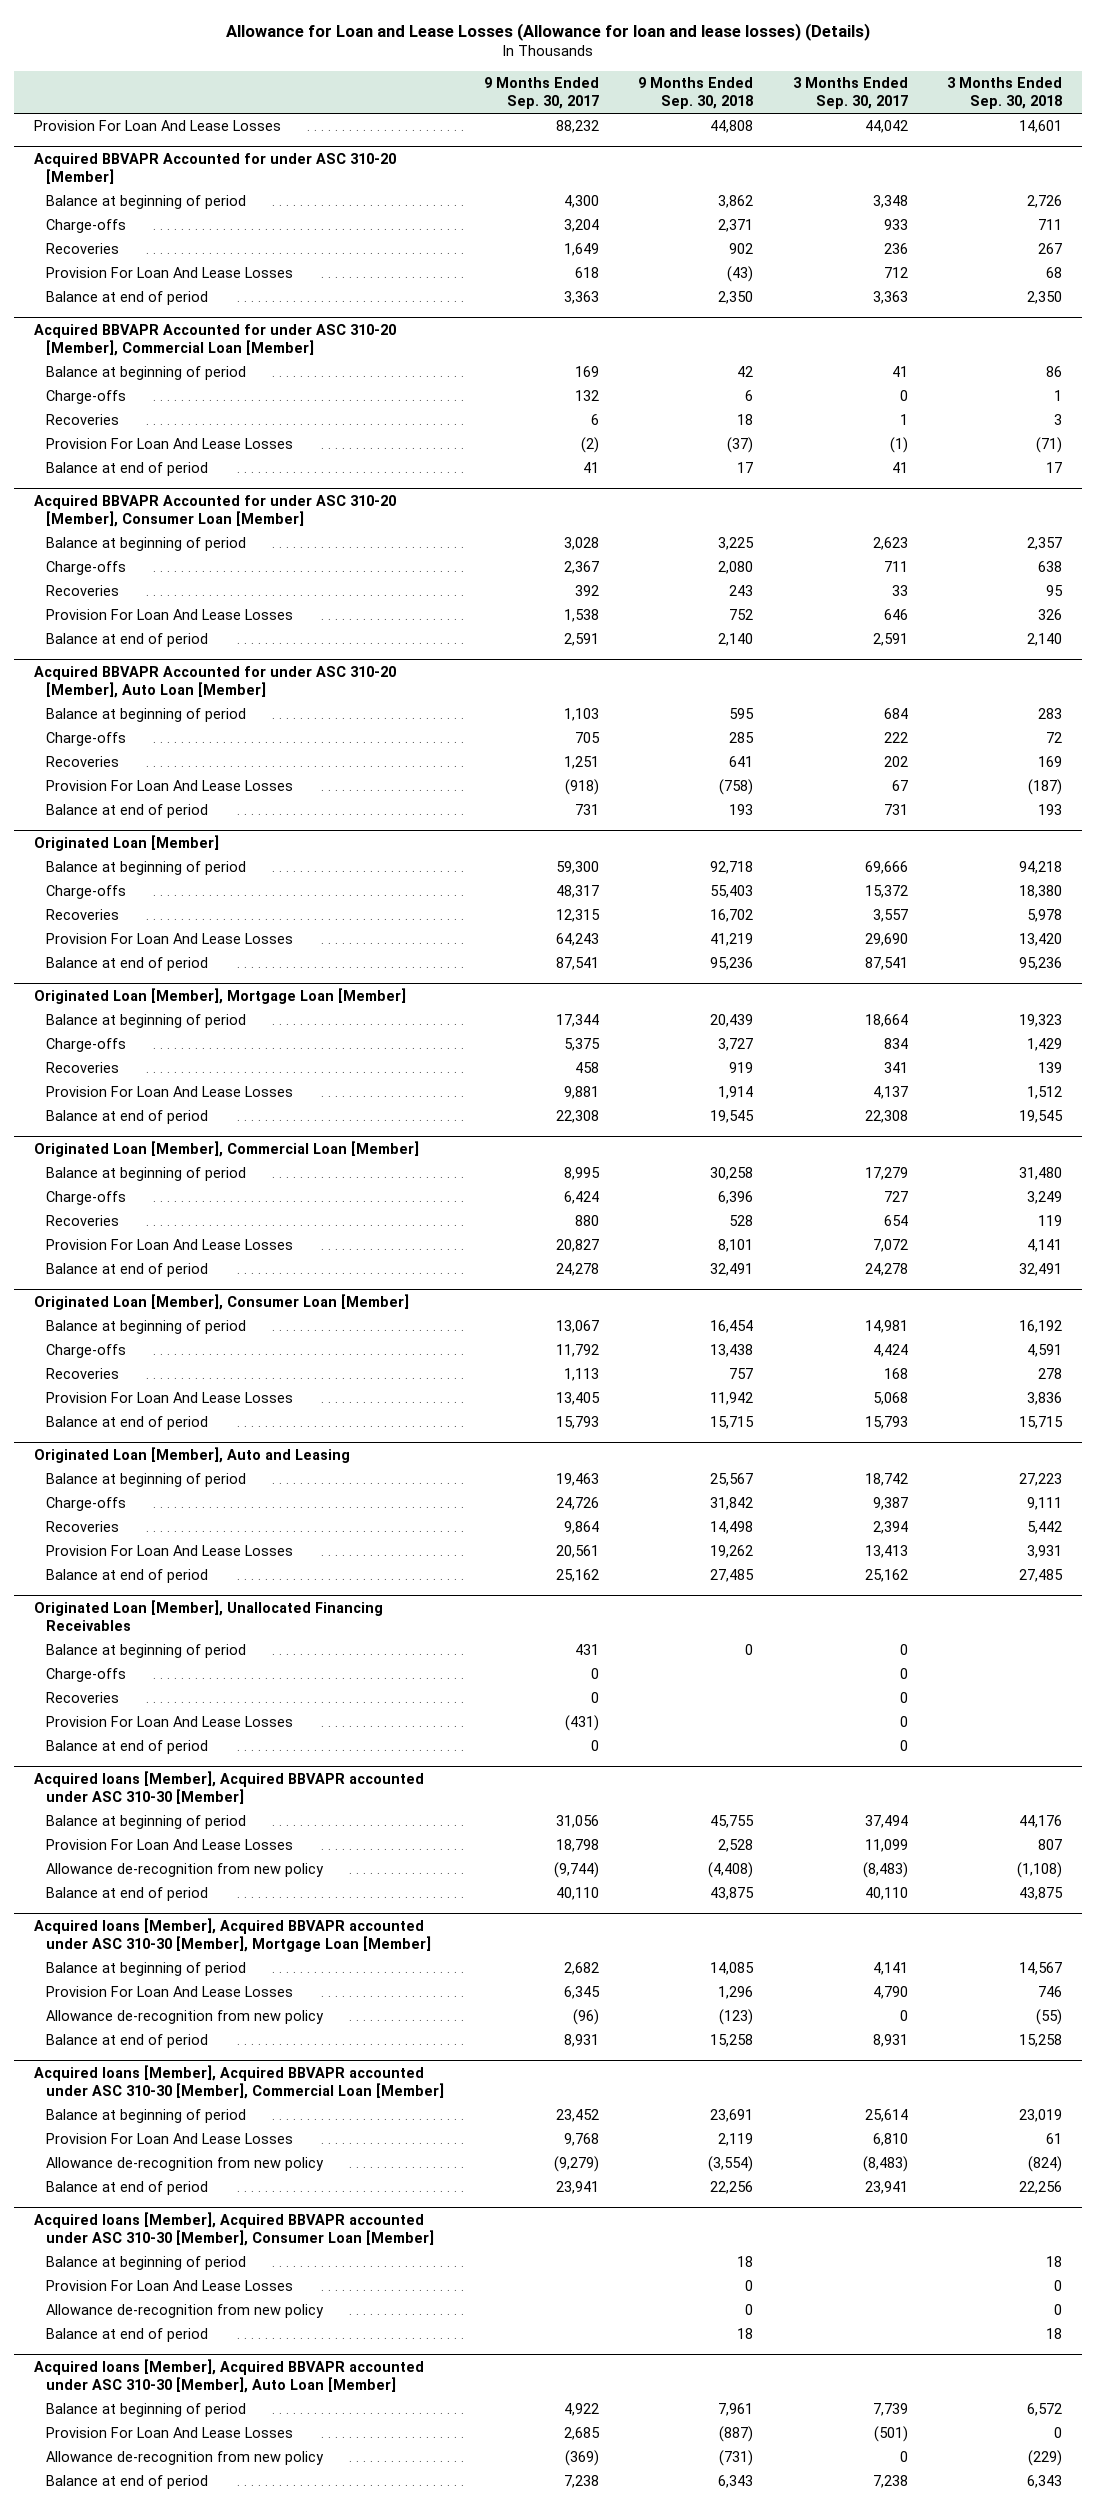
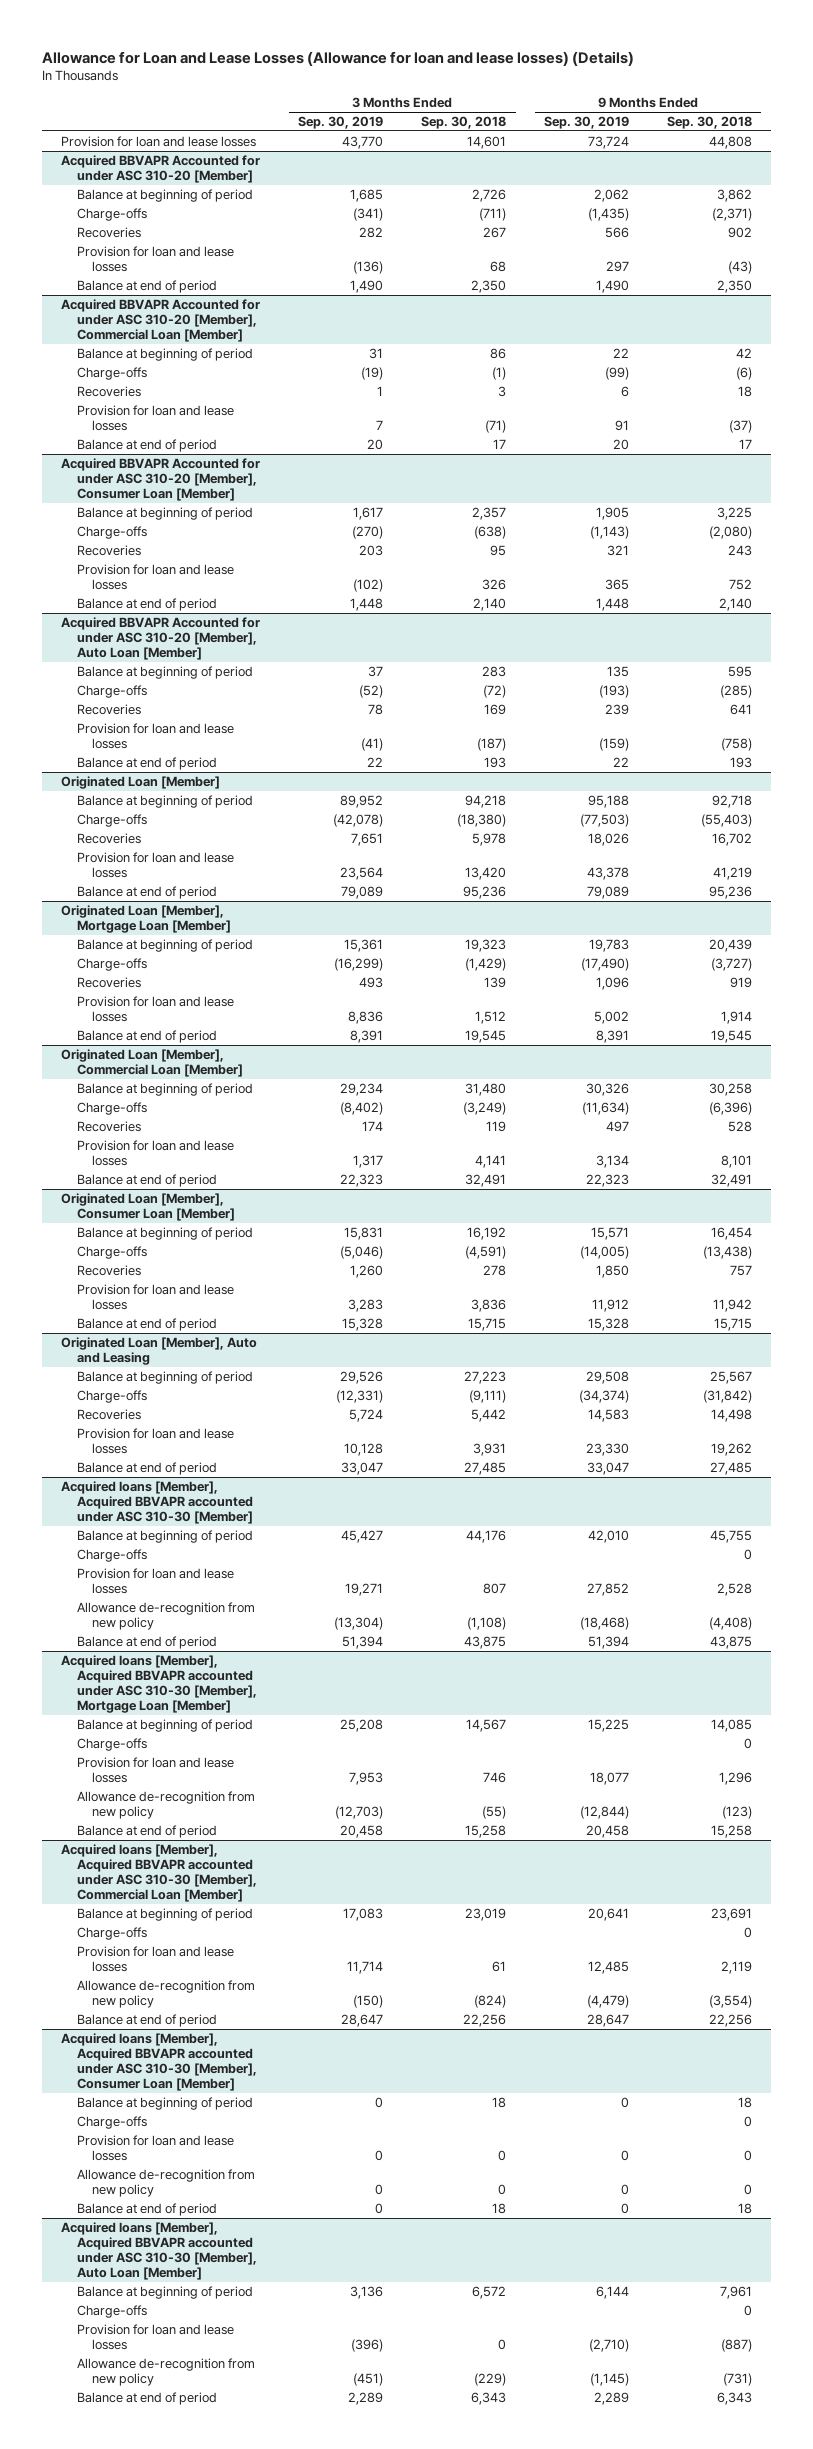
- | 9 Months Ended Sep. 30, 2017 | 9 Months Ended Sep. 30, 2018 | 3 Months Ended Sep. 30, 2017 | 3 Months Ended Sep. 30, 2018
+ | 3 Months Ended Sep. 30, 2019 | 3 Months Ended Sep. 30, 2018 | 9 Months Ended Sep. 30, 2019 | 9 Months Ended Sep. 30, 2018
- Provision For Loan And Lease Losses | 88,232 | 44,808 | 44,042 | 14,601
+ Provision for loan and lease losses | 43,770 | 14,601 | 73,724 | 44,808
@ Acquired BBVAPR Accounted for under ASC 310-20 [Member]
- Charge-offs | 3,204 | 2,371 | 933 | 711
+ Charge-offs | (341) | (711) | (1,435) | (2,371)
- Provision For Loan And Lease Losses | 618 | (43) | 712 | 68
+ Provision for loan and lease losses | (136) | 68 | 297 | (43)
@ Acquired BBVAPR Accounted for under ASC 310-20 [Member], Commercial Loan [Member]
- Charge-offs | 132 | 6 | 0 | 1
+ Charge-offs | (19) | (1) | (99) | (6)
- Provision For Loan And Lease Losses | (2) | (37) | (1) | (71)
+ Provision for loan and lease losses | 7 | (71) | 91 | (37)
@ Acquired BBVAPR Accounted for under ASC 310-20 [Member], Consumer Loan [Member]
- Charge-offs | 2,367 | 2,080 | 711 | 638
+ Charge-offs | (270) | (638) | (1,143) | (2,080)
- Provision For Loan And Lease Losses | 1,538 | 752 | 646 | 326
+ Provision for loan and lease losses | (102) | 326 | 365 | 752
@ Acquired BBVAPR Accounted for under ASC 310-20 [Member], Auto Loan [Member]
- Charge-offs | 705 | 285 | 222 | 72
+ Charge-offs | (52) | (72) | (193) | (285)
- Provision For Loan And Lease Losses | (918) | (758) | 67 | (187)
+ Provision for loan and lease losses | (41) | (187) | (159) | (758)
@ Originated Loan [Member]
- Charge-offs | 48,317 | 55,403 | 15,372 | 18,380
+ Charge-offs | (42,078) | (18,380) | (77,503) | (55,403)
- Provision For Loan And Lease Losses | 64,243 | 41,219 | 29,690 | 13,420
+ Provision for loan and lease losses | 23,564 | 13,420 | 43,378 | 41,219
@ Originated Loan [Member], Mortgage Loan [Member]
- Charge-offs | 5,375 | 3,727 | 834 | 1,429
+ Charge-offs | (16,299) | (1,429) | (17,490) | (3,727)
- Provision For Loan And Lease Losses | 9,881 | 1,914 | 4,137 | 1,512
+ Provision for loan and lease losses | 8,836 | 1,512 | 5,002 | 1,914
@ Originated Loan [Member], Commercial Loan [Member]
- Charge-offs | 6,424 | 6,396 | 727 | 3,249
+ Charge-offs | (8,402) | (3,249) | (11,634) | (6,396)
- Provision For Loan And Lease Losses | 20,827 | 8,101 | 7,072 | 4,141
+ Provision for loan and lease losses | 1,317 | 4,141 | 3,134 | 8,101
@ Originated Loan [Member], Consumer Loan [Member]
- Charge-offs | 11,792 | 13,438 | 4,424 | 4,591
+ Charge-offs | (5,046) | (4,591) | (14,005) | (13,438)
- Provision For Loan And Lease Losses | 13,405 | 11,942 | 5,068 | 3,836
+ Provision for loan and lease losses | 3,283 | 3,836 | 11,912 | 11,942
@ Originated Loan [Member], Auto and Leasing
- Charge-offs | 24,726 | 31,842 | 9,387 | 9,111
+ Charge-offs | (12,331) | (9,111) | (34,374) | (31,842)
- Provision For Loan And Lease Losses | 20,561 | 19,262 | 13,413 | 3,931
+ Provision for loan and lease losses | 10,128 | 3,931 | 23,330 | 19,262
- Originated Loan [Member], Unallocated Financing Receivables
- Balance at beginning of period | 431 | 0 | 0 |
- Charge-offs | 0 | | 0 |
- Recoveries | 0 | | 0 |
- Provision For Loan And Lease Losses | (431) | | 0 |
- Balance at end of period | 0 | | 0 |
@ Acquired loans [Member], Acquired BBVAPR accounted under ASC 310-30 [Member]
- Provision For Loan And Lease Losses | 18,798 | 2,528 | 11,099 | 807
+ Charge-offs | | | | 0
+ Provision for loan and lease losses | 19,271 | 807 | 27,852 | 2,528
@ Acquired loans [Member], Acquired BBVAPR accounted under ASC 310-30 [Member], Mortgage Loan [Member]
- Provision For Loan And Lease Losses | 6,345 | 1,296 | 4,790 | 746
+ Charge-offs | | | | 0
+ Provision for loan and lease losses | 7,953 | 746 | 18,077 | 1,296
@ Acquired loans [Member], Acquired BBVAPR accounted under ASC 310-30 [Member], Commercial Loan [Member]
- Provision For Loan And Lease Losses | 9,768 | 2,119 | 6,810 | 61
+ Charge-offs | | | | 0
+ Provision for loan and lease losses | 11,714 | 61 | 12,485 | 2,119
@ Acquired loans [Member], Acquired BBVAPR accounted under ASC 310-30 [Member], Consumer Loan [Member]
- Provision For Loan And Lease Losses | | 0 | | 0
+ Charge-offs | | | | 0
+ Provision for loan and lease losses | 0 | 0 | 0 | 0
@ Acquired loans [Member], Acquired BBVAPR accounted under ASC 310-30 [Member], Auto Loan [Member]
- Provision For Loan And Lease Losses | 2,685 | (887) | (501) | 0
+ Charge-offs | | | | 0
+ Provision for loan and lease losses | (396) | 0 | (2,710) | (887)

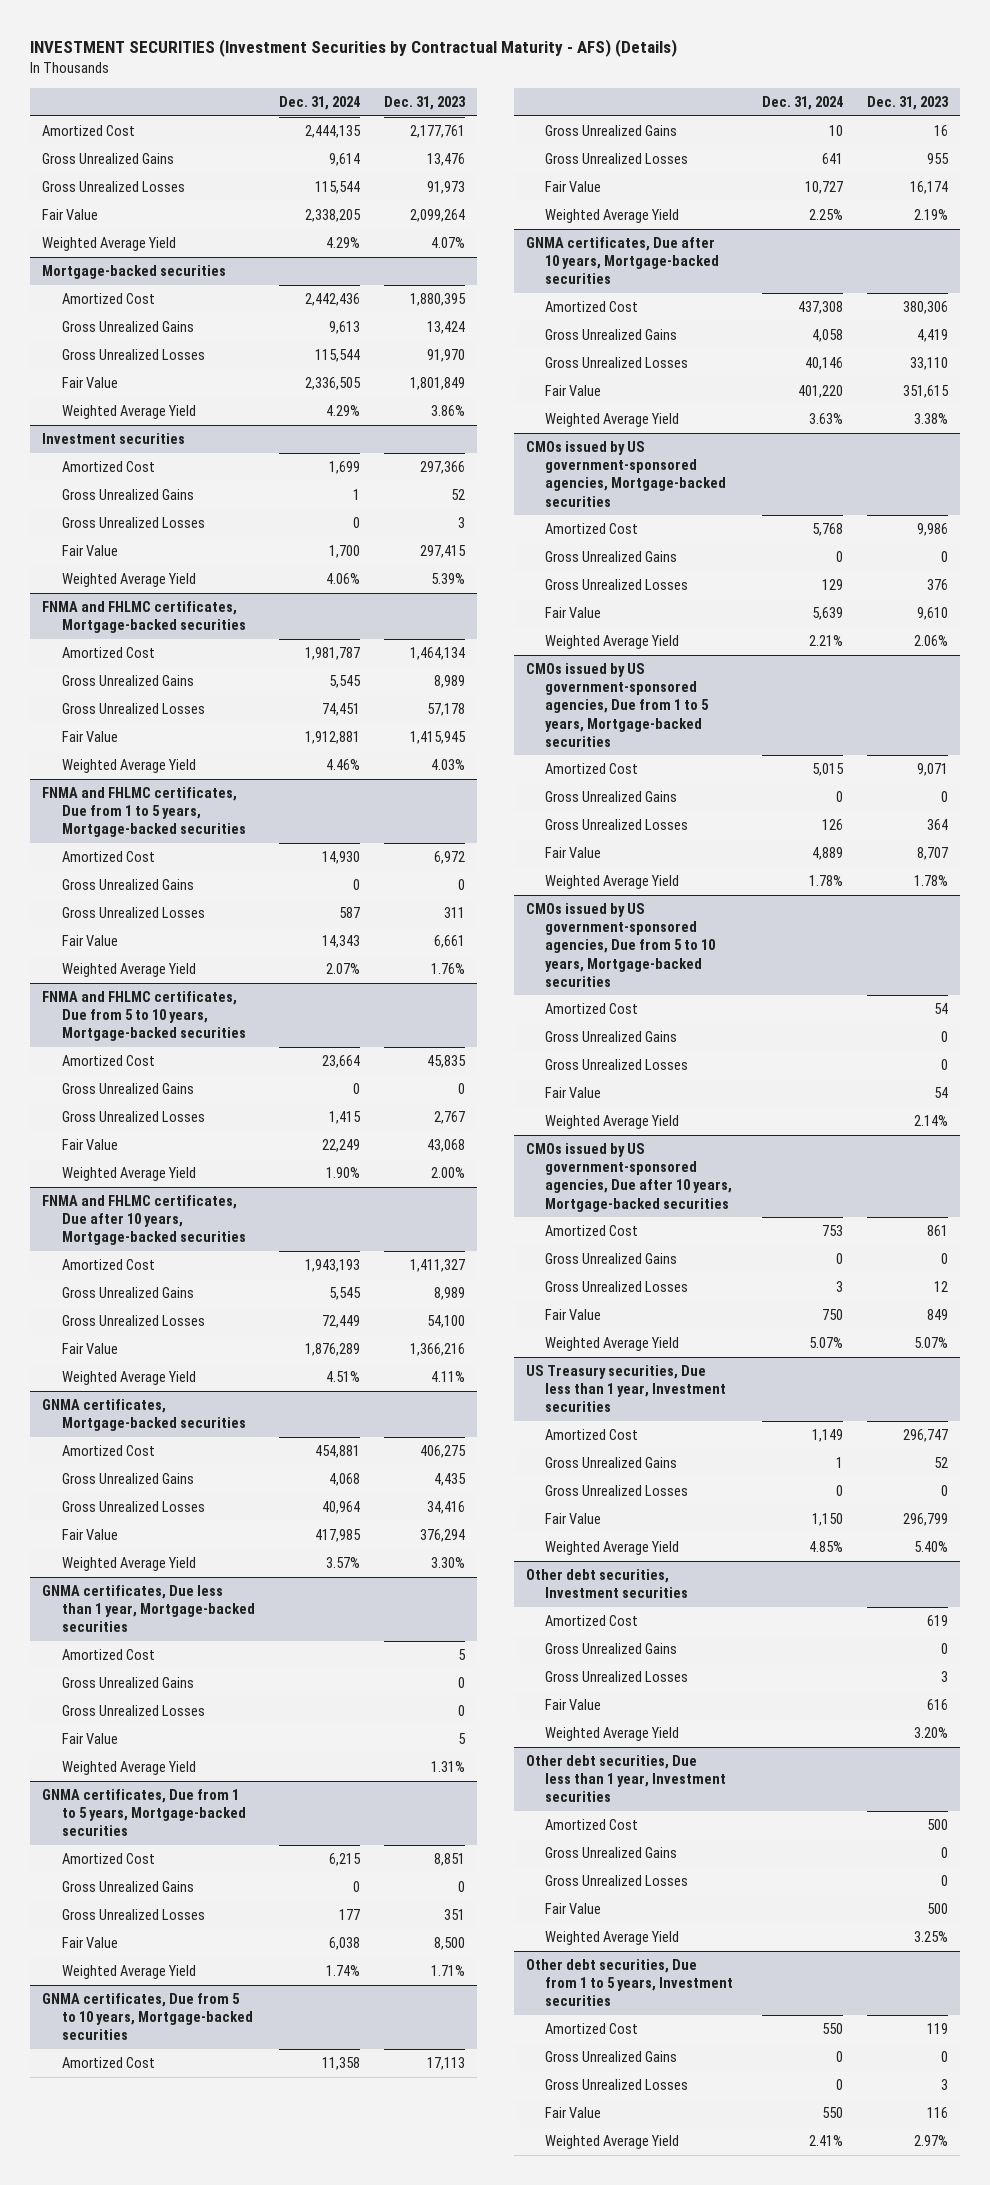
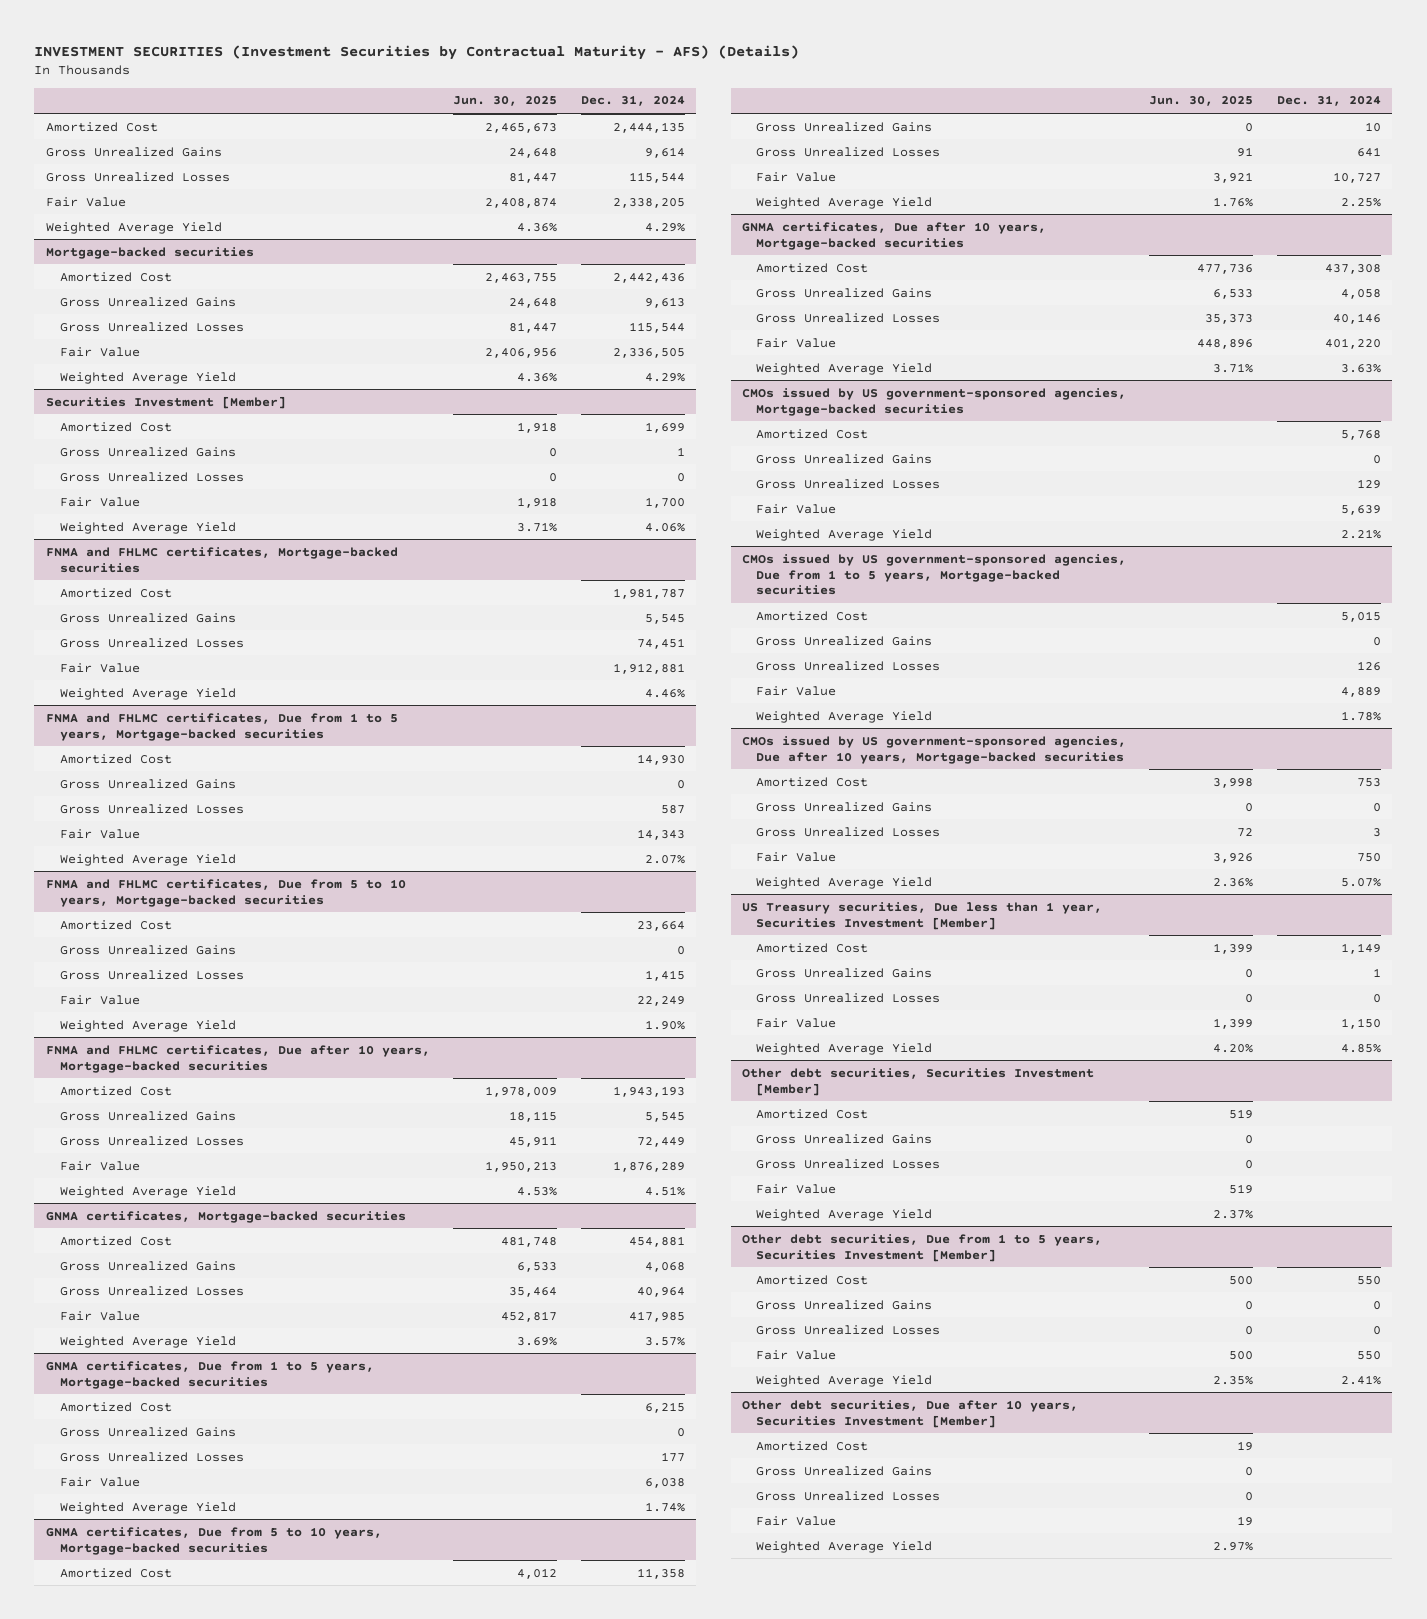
- | Dec. 31, 2024 | Dec. 31, 2023
+ | Jun. 30, 2025 | Dec. 31, 2024
- Investment securities
+ Securities Investment [Member]
- GNMA certificates, Due less than 1 year, Mortgage-backed securities
- Amortized Cost | | 5
- Gross Unrealized Gains | | 0
- Gross Unrealized Losses | | 0
- Fair Value | | 5
- Weighted Average Yield | | 1.31%
- CMOs issued by US government-sponsored agencies, Due from 5 to 10 years, Mortgage-backed securities
- Amortized Cost | | 54
- Gross Unrealized Gains | | 0
- Gross Unrealized Losses | | 0
- Fair Value | | 54
- Weighted Average Yield | | 2.14%
- US Treasury securities, Due less than 1 year, Investment securities
+ US Treasury securities, Due less than 1 year, Securities Investment [Member]
- Other debt securities, Investment securities
- Amortized Cost | | 619
- Gross Unrealized Gains | | 0
- Gross Unrealized Losses | | 3
- Fair Value | | 616
- Weighted Average Yield | | 3.20%
- Other debt securities, Due less than 1 year, Investment securities
+ Other debt securities, Securities Investment [Member]
- Other debt securities, Due from 1 to 5 years, Investment securities
+ Other debt securities, Due from 1 to 5 years, Securities Investment [Member]
+ Other debt securities, Due after 10 years, Securities Investment [Member]
+ Amortized Cost | 19 |
+ Gross Unrealized Gains | 0 |
+ Gross Unrealized Losses | 0 |
+ Fair Value | 19 |
+ Weighted Average Yield | 2.97% |

